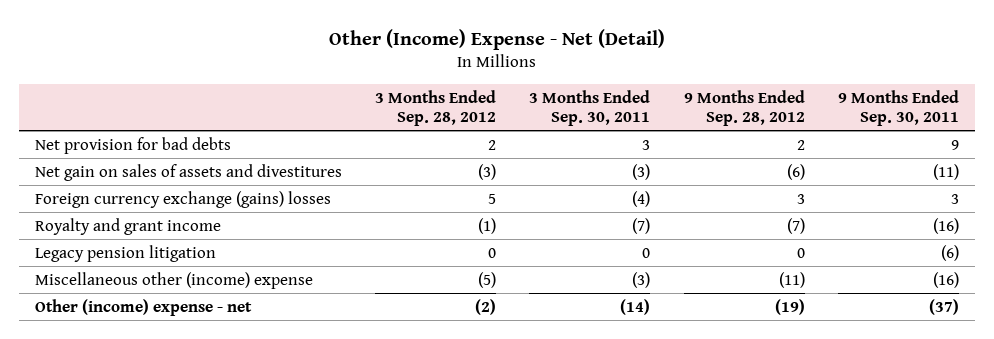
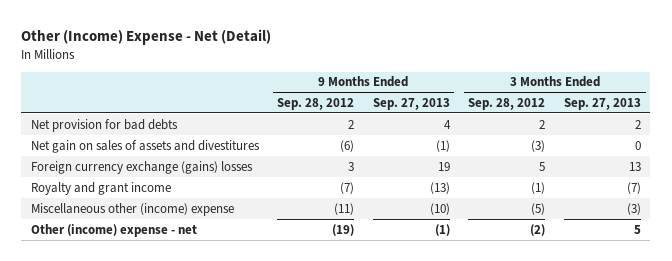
- | 3 Months Ended Sep. 28, 2012 | 3 Months Ended Sep. 30, 2011 | 9 Months Ended Sep. 28, 2012 | 9 Months Ended Sep. 30, 2011
+ | 9 Months Ended Sep. 28, 2012 | 9 Months Ended Sep. 27, 2013 | 3 Months Ended Sep. 28, 2012 | 3 Months Ended Sep. 27, 2013
- Legacy pension litigation | 0 | 0 | 0 | (6)

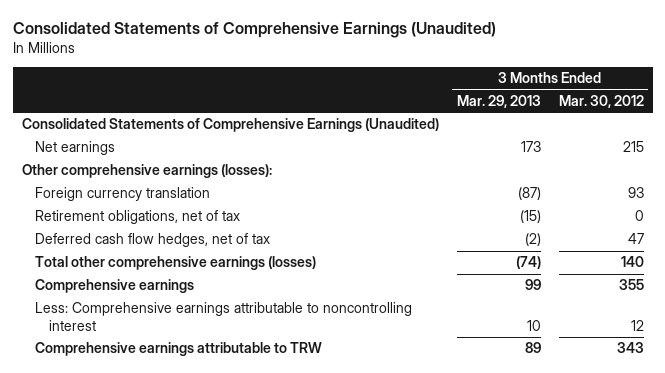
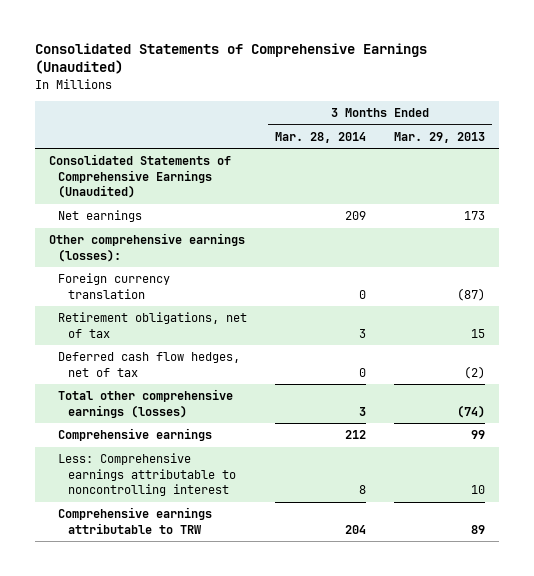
- | 3 Months Ended Mar. 29, 2013 | 3 Months Ended Mar. 30, 2012
+ | 3 Months Ended Mar. 28, 2014 | 3 Months Ended Mar. 29, 2013
- Retirement obligations, net of tax | (15) | 0
+ Retirement obligations, net of tax | 3 | 15

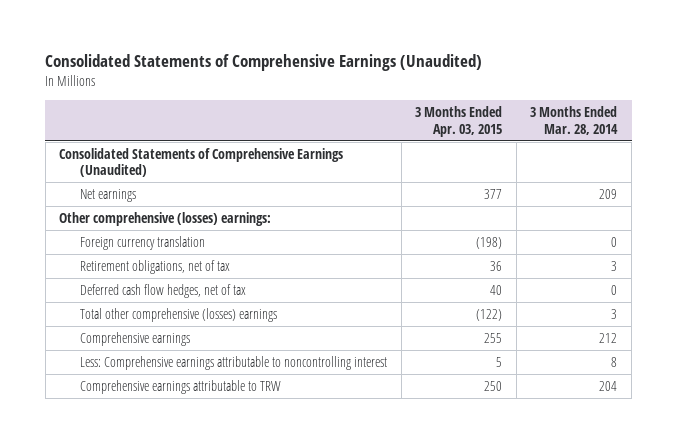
- | 3 Months Ended Mar. 28, 2014 | 3 Months Ended Mar. 29, 2013
+ | 3 Months Ended Apr. 03, 2015 | 3 Months Ended Mar. 28, 2014
- Other comprehensive earnings (losses):
+ Other comprehensive (losses) earnings:
- Total other comprehensive earnings (losses) | 3 | (74)
+ Total other comprehensive (losses) earnings | (122) | 3

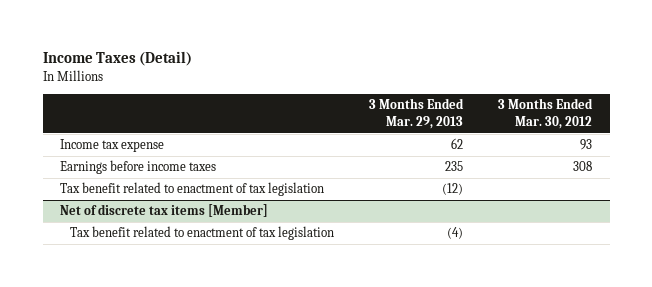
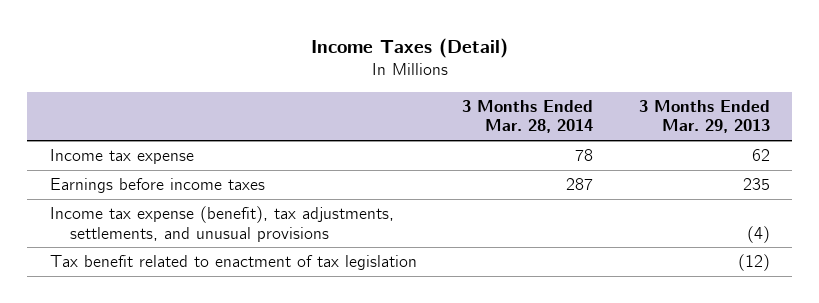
- | 3 Months Ended Mar. 29, 2013 | 3 Months Ended Mar. 30, 2012
+ | 3 Months Ended Mar. 28, 2014 | 3 Months Ended Mar. 29, 2013
+ Income tax expense (benefit), tax adjustments, settlements, and unusual provisions | | (4)
- Net of discrete tax items [Member]
- Tax benefit related to enactment of tax legislation | (4) |

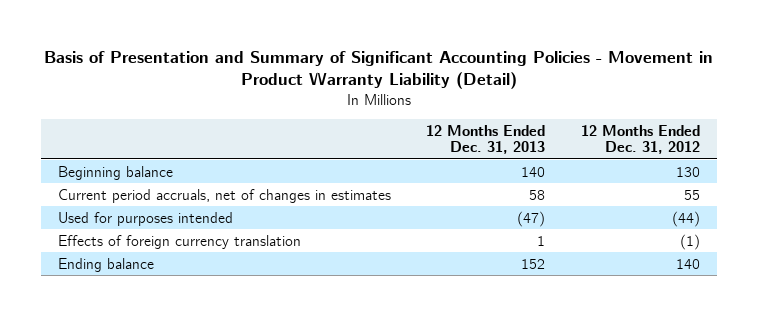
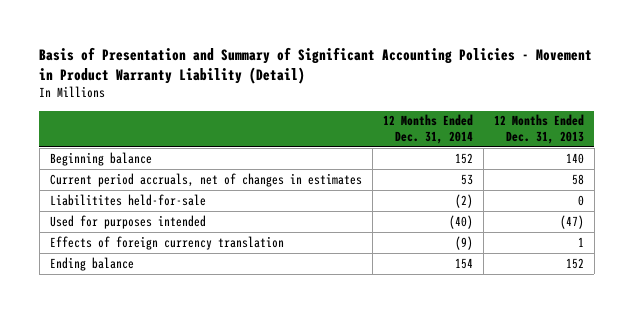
- | 12 Months Ended Dec. 31, 2013 | 12 Months Ended Dec. 31, 2012
+ | 12 Months Ended Dec. 31, 2014 | 12 Months Ended Dec. 31, 2013
+ Liabilitites held-for-sale | (2) | 0

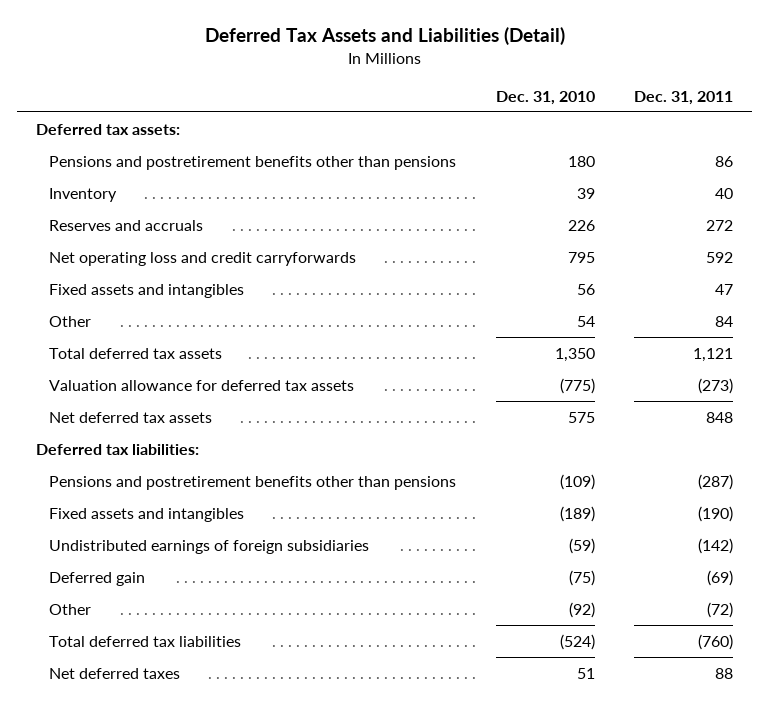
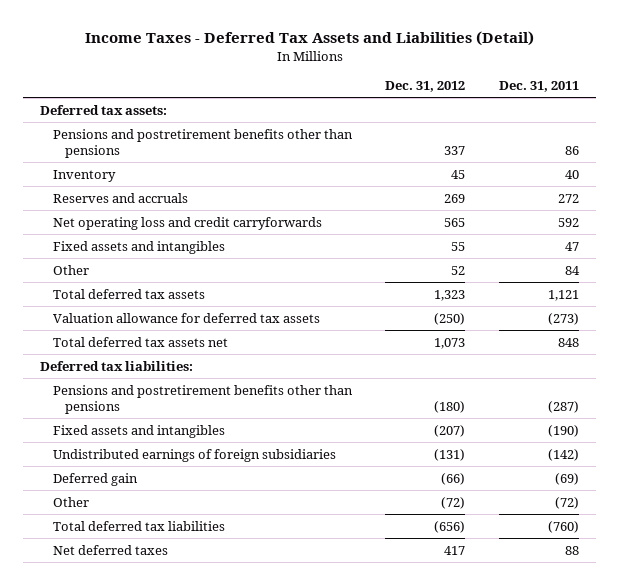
- Deferred Tax Assets and Liabilities (Detail)
+ Income Taxes - Deferred Tax Assets and Liabilities (Detail)
- | Dec. 31, 2010 | Dec. 31, 2011
+ | Dec. 31, 2012 | Dec. 31, 2011
- Net deferred tax assets | 575 | 848
+ Total deferred tax assets net | 1,073 | 848

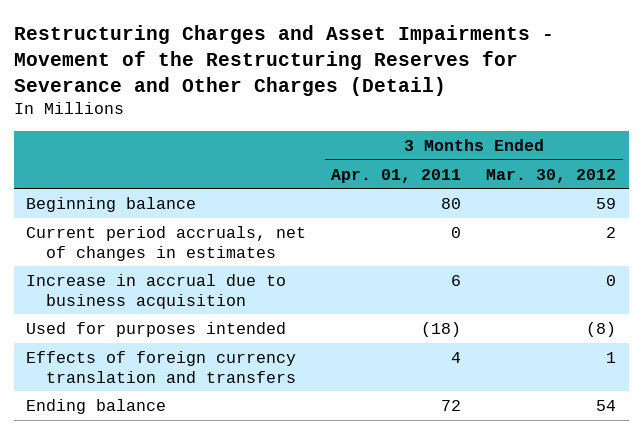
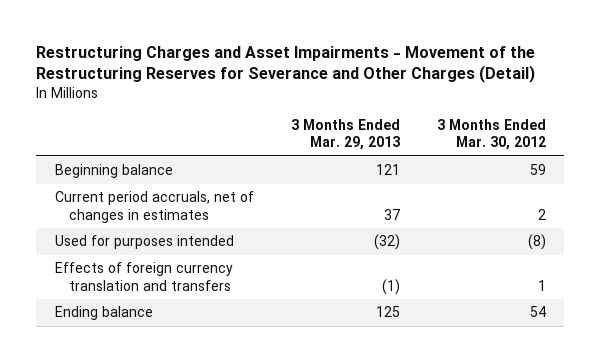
- | 3 Months Ended Apr. 01, 2011 | 3 Months Ended Mar. 30, 2012
+ | 3 Months Ended Mar. 29, 2013 | 3 Months Ended Mar. 30, 2012
- Increase in accrual due to business acquisition | 6 | 0

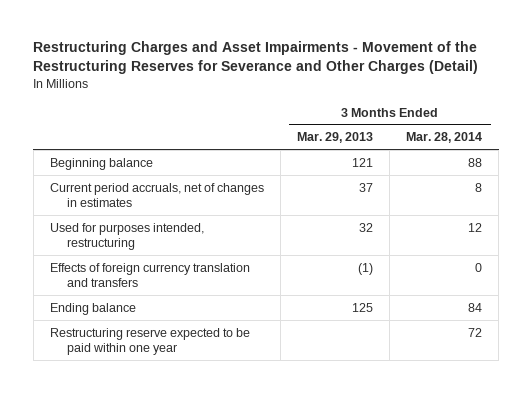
- | 3 Months Ended Mar. 29, 2013 | 3 Months Ended Mar. 30, 2012
+ | 3 Months Ended Mar. 29, 2013 | 3 Months Ended Mar. 28, 2014
- Used for purposes intended | (32) | (8)
+ Used for purposes intended, restructuring | 32 | 12
+ Restructuring reserve expected to be paid within one year | | 72

